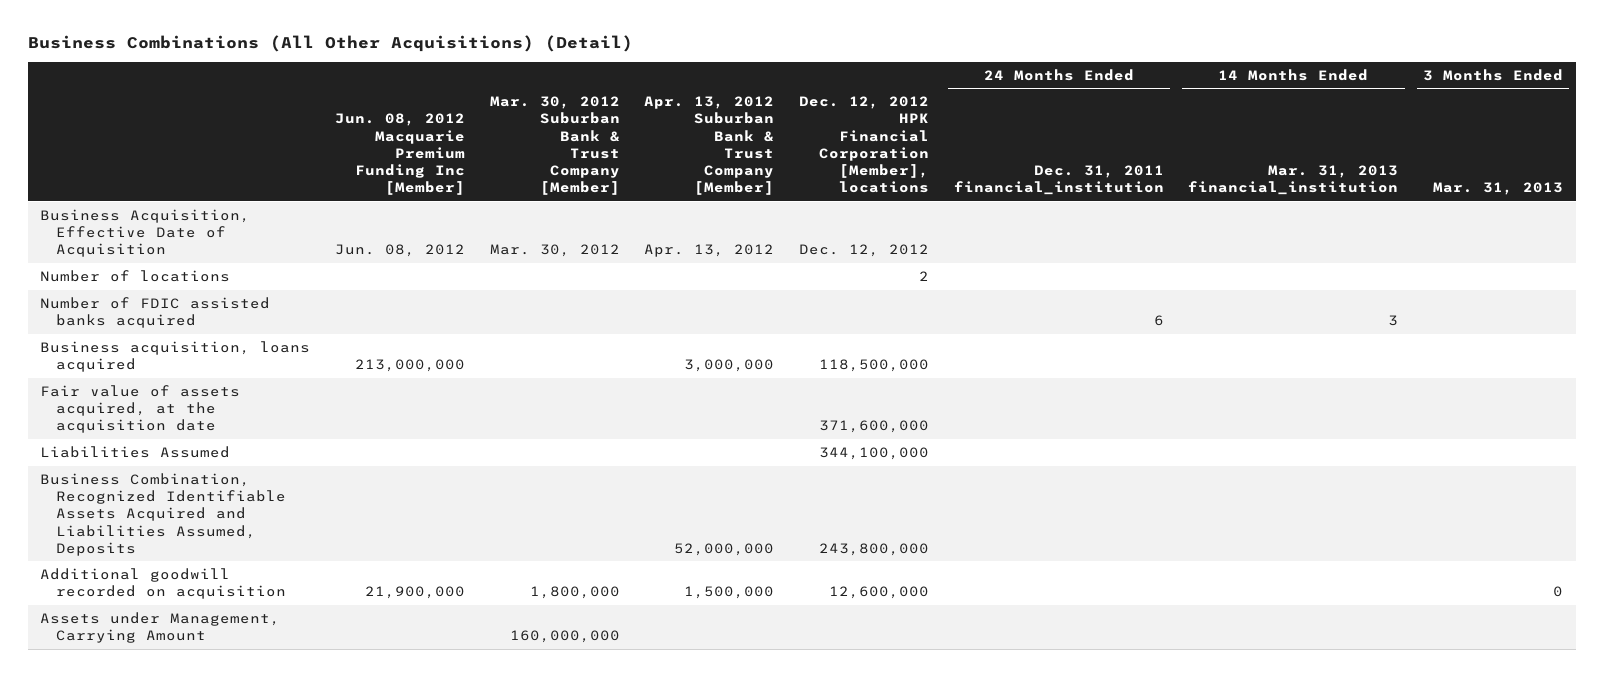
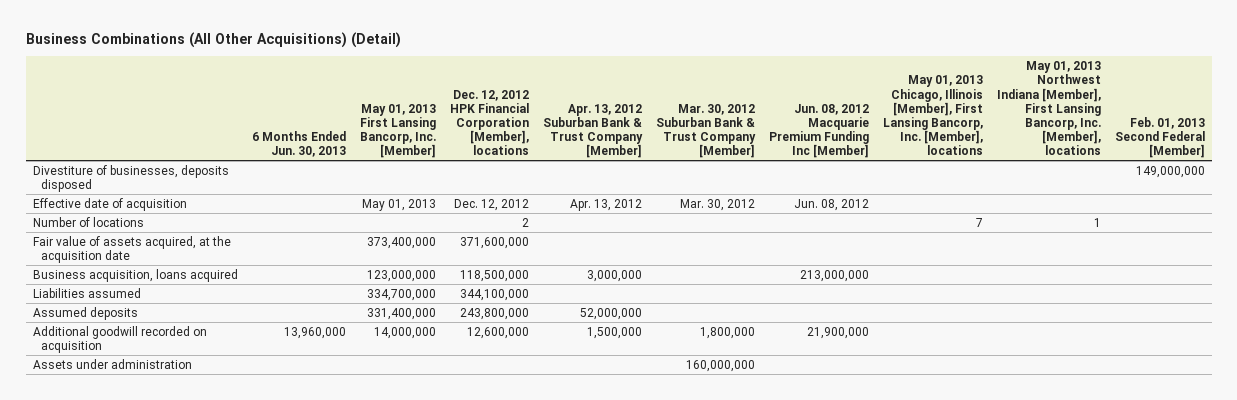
- | Jun. 08, 2012 Macquarie Premium Funding Inc [Member] | Mar. 30, 2012 Suburban Bank & Trust Company [Member] | Apr. 13, 2012 Suburban Bank & Trust Company [Member] | Dec. 12, 2012 HPK Financial Corporation [Member], locations | 24 Months Ended Dec. 31, 2011 financial_institution | 14 Months Ended Mar. 31, 2013 financial_institution | 3 Months Ended Mar. 31, 2013
+ | 6 Months Ended Jun. 30, 2013 | May 01, 2013 First Lansing Bancorp, Inc. [Member] | Dec. 12, 2012 HPK Financial Corporation [Member], locations | Apr. 13, 2012 Suburban Bank & Trust Company [Member] | Mar. 30, 2012 Suburban Bank & Trust Company [Member] | Jun. 08, 2012 Macquarie Premium Funding Inc [Member] | May 01, 2013 Chicago, Illinois [Member], First Lansing Bancorp, Inc. [Member], locations | May 01, 2013 Northwest Indiana [Member], First Lansing Bancorp, Inc. [Member], locations | Feb. 01, 2013 Second Federal [Member]
- Business Acquisition, Effective Date of Acquisition | Jun. 08, 2012 | Mar. 30, 2012 | Apr. 13, 2012 | Dec. 12, 2012 | | |
+ Divestiture of businesses, deposits disposed | | | | | | | | | 149,000,000
+ Effective date of acquisition | | May 01, 2013 | Dec. 12, 2012 | Apr. 13, 2012 | Mar. 30, 2012 | Jun. 08, 2012 | | |
- Number of FDIC assisted banks acquired | | | | | 6 | 3 |
- Liabilities Assumed | | | | 344,100,000 | | |
- Business Combination, Recognized Identifiable Assets Acquired and Liabilities Assumed, Deposits | | | 52,000,000 | 243,800,000 | | |
moved down: Business acquisition, loans acquired | | 123,000,000 | 118,500,000 | 3,000,000 | | 213,000,000 | | |
+ Liabilities assumed | | 334,700,000 | 344,100,000 | | | | | |
+ Assumed deposits | | 331,400,000 | 243,800,000 | 52,000,000 | | | | |
- Assets under Management, Carrying Amount | | 160,000,000 | | | | |
+ Assets under administration | | | | | 160,000,000 | | | |

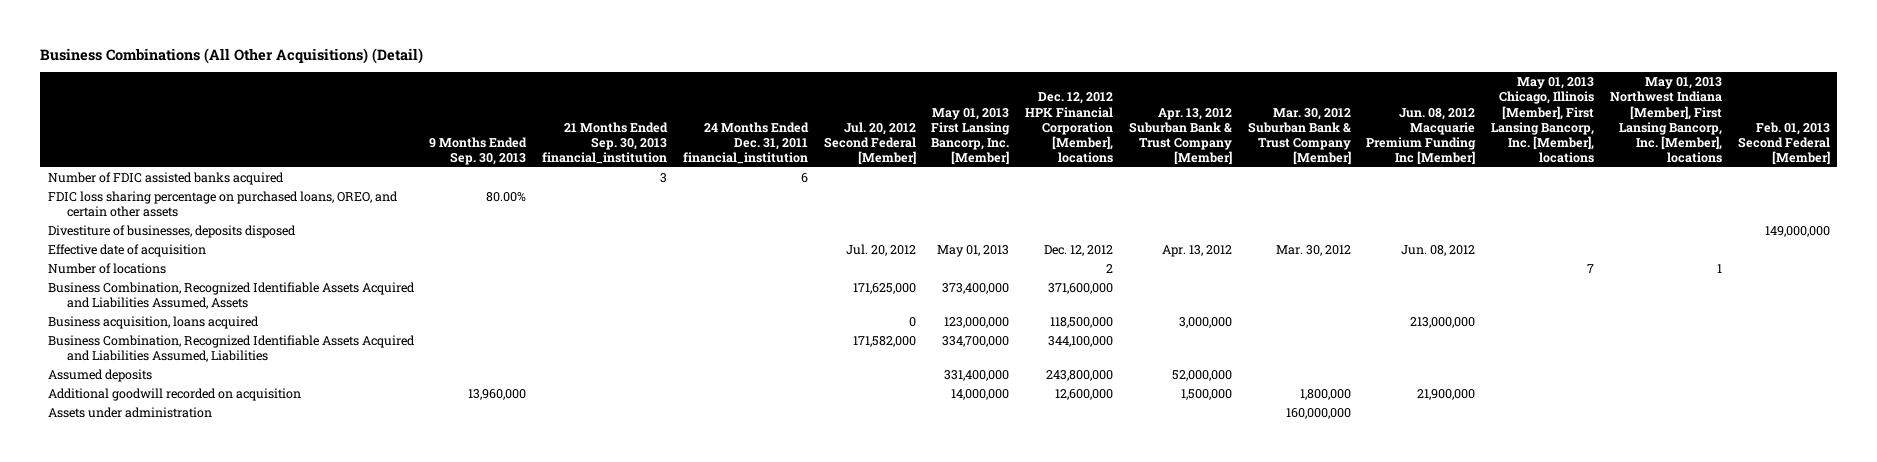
- | 6 Months Ended Jun. 30, 2013 | May 01, 2013 First Lansing Bancorp, Inc. [Member] | Dec. 12, 2012 HPK Financial Corporation [Member], locations | Apr. 13, 2012 Suburban Bank & Trust Company [Member] | Mar. 30, 2012 Suburban Bank & Trust Company [Member] | Jun. 08, 2012 Macquarie Premium Funding Inc [Member] | May 01, 2013 Chicago, Illinois [Member], First Lansing Bancorp, Inc. [Member], locations | May 01, 2013 Northwest Indiana [Member], First Lansing Bancorp, Inc. [Member], locations | Feb. 01, 2013 Second Federal [Member]
+ | 9 Months Ended Sep. 30, 2013 | 21 Months Ended Sep. 30, 2013 financial_institution | 24 Months Ended Dec. 31, 2011 financial_institution | Jul. 20, 2012 Second Federal [Member] | May 01, 2013 First Lansing Bancorp, Inc. [Member] | Dec. 12, 2012 HPK Financial Corporation [Member], locations | Apr. 13, 2012 Suburban Bank & Trust Company [Member] | Mar. 30, 2012 Suburban Bank & Trust Company [Member] | Jun. 08, 2012 Macquarie Premium Funding Inc [Member] | May 01, 2013 Chicago, Illinois [Member], First Lansing Bancorp, Inc. [Member], locations | May 01, 2013 Northwest Indiana [Member], First Lansing Bancorp, Inc. [Member], locations | Feb. 01, 2013 Second Federal [Member]
+ Number of FDIC assisted banks acquired | | 3 | 6 | | | | | | | | |
+ FDIC loss sharing percentage on purchased loans, OREO, and certain other assets | 80.00% | | | | | | | | | | |
- Fair value of assets acquired, at the acquisition date | | 373,400,000 | 371,600,000 | | | | | |
+ Business Combination, Recognized Identifiable Assets Acquired and Liabilities Assumed, Assets | | | | 171,625,000 | 373,400,000 | 371,600,000 | | | | | |
- Liabilities assumed | | 334,700,000 | 344,100,000 | | | | | |
+ Business Combination, Recognized Identifiable Assets Acquired and Liabilities Assumed, Liabilities | | | | 171,582,000 | 334,700,000 | 344,100,000 | | | | | |

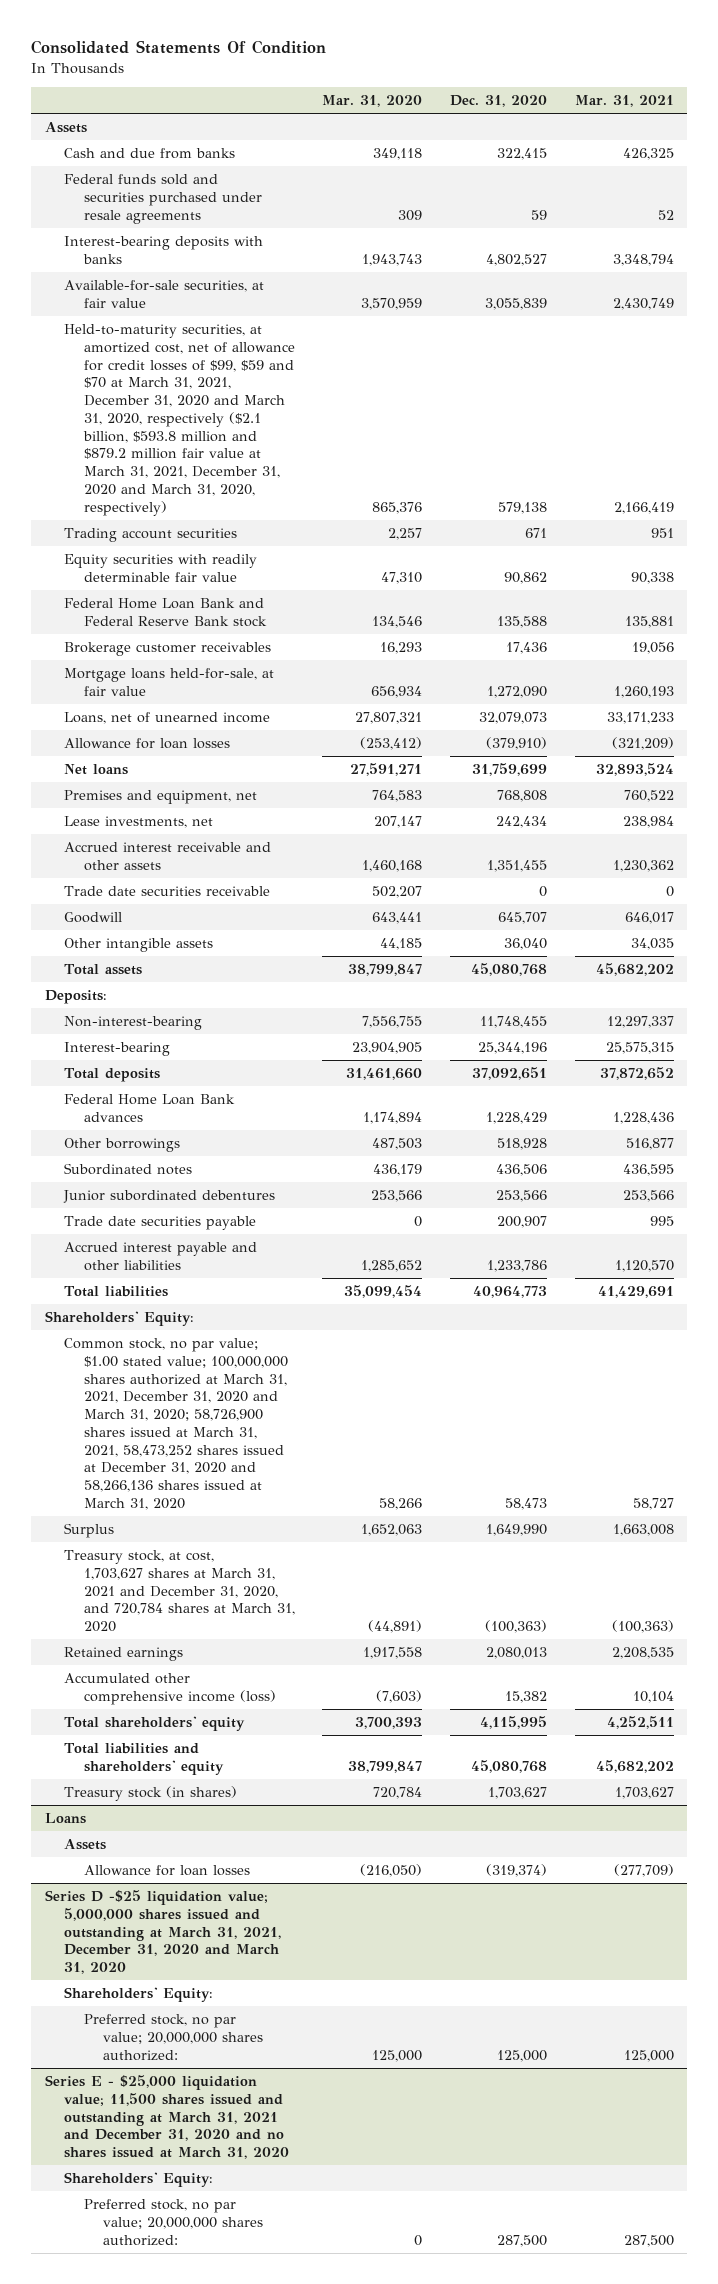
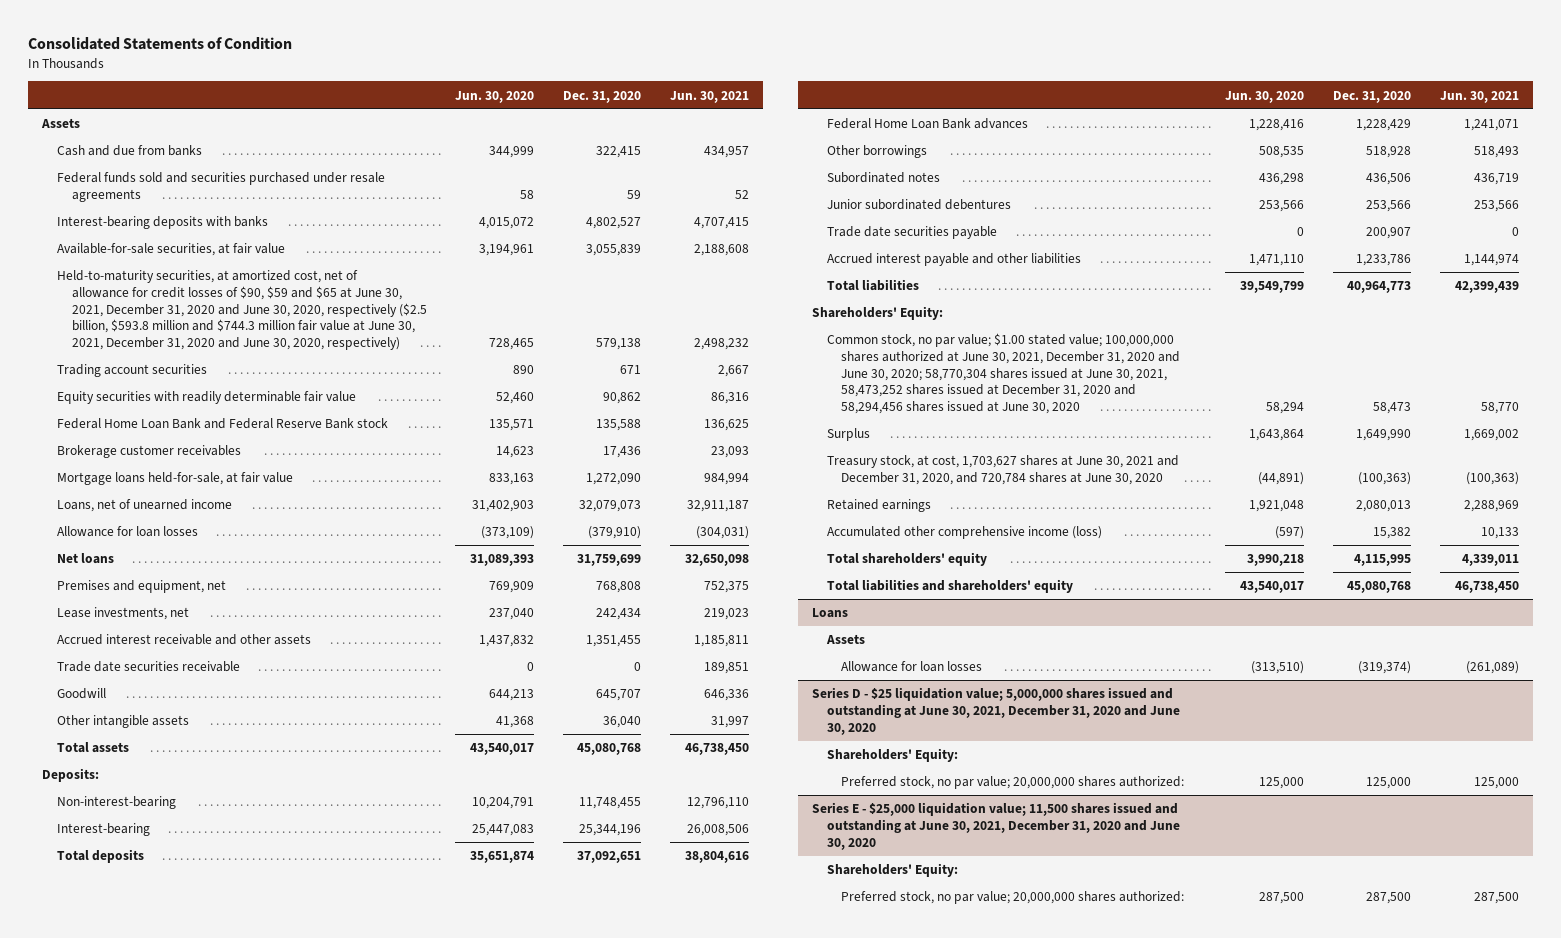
- Consolidated Statements Of Condition
+ Consolidated Statements of Condition
- | Mar. 31, 2020 | Dec. 31, 2020 | Mar. 31, 2021
+ | Jun. 30, 2020 | Dec. 31, 2020 | Jun. 30, 2021
- Held-to-maturity securities, at amortized cost, net of allowance for credit losses of $99, $59 and $70 at March 31, 2021, December 31, 2020 and March 31, 2020, respectively ($2.1 billion, $593.8 million and $879.2 million fair value at March 31, 2021, December 31, 2020 and March 31, 2020, respectively) | 865,376 | 579,138 | 2,166,419
+ Held-to-maturity securities, at amortized cost, net of allowance for credit losses of $90, $59 and $65 at June 30, 2021, December 31, 2020 and June 30, 2020, respectively ($2.5 billion, $593.8 million and $744.3 million fair value at June 30, 2021, December 31, 2020 and June 30, 2020, respectively) | 728,465 | 579,138 | 2,498,232
- Common stock, no par value; $1.00 stated value; 100,000,000 shares authorized at March 31, 2021, December 31, 2020 and March 31, 2020; 58,726,900 shares issued at March 31, 2021, 58,473,252 shares issued at December 31, 2020 and 58,266,136 shares issued at March 31, 2020 | 58,266 | 58,473 | 58,727
+ Common stock, no par value; $1.00 stated value; 100,000,000 shares authorized at June 30, 2021, December 31, 2020 and June 30, 2020; 58,770,304 shares issued at June 30, 2021, 58,473,252 shares issued at December 31, 2020 and 58,294,456 shares issued at June 30, 2020 | 58,294 | 58,473 | 58,770
- Treasury stock, at cost, 1,703,627 shares at March 31, 2021 and December 31, 2020, and 720,784 shares at March 31, 2020 | (44,891) | (100,363) | (100,363)
+ Treasury stock, at cost, 1,703,627 shares at June 30, 2021 and December 31, 2020, and 720,784 shares at June 30, 2020 | (44,891) | (100,363) | (100,363)
- Treasury stock (in shares) | 720,784 | 1,703,627 | 1,703,627
- Series D -$25 liquidation value; 5,000,000 shares issued and outstanding at March 31, 2021, December 31, 2020 and March 31, 2020
+ Series D - $25 liquidation value; 5,000,000 shares issued and outstanding at June 30, 2021, December 31, 2020 and June 30, 2020
- Series E - $25,000 liquidation value; 11,500 shares issued and outstanding at March 31, 2021 and December 31, 2020 and no shares issued at March 31, 2020
+ Series E - $25,000 liquidation value; 11,500 shares issued and outstanding at June 30, 2021, December 31, 2020 and June 30, 2020

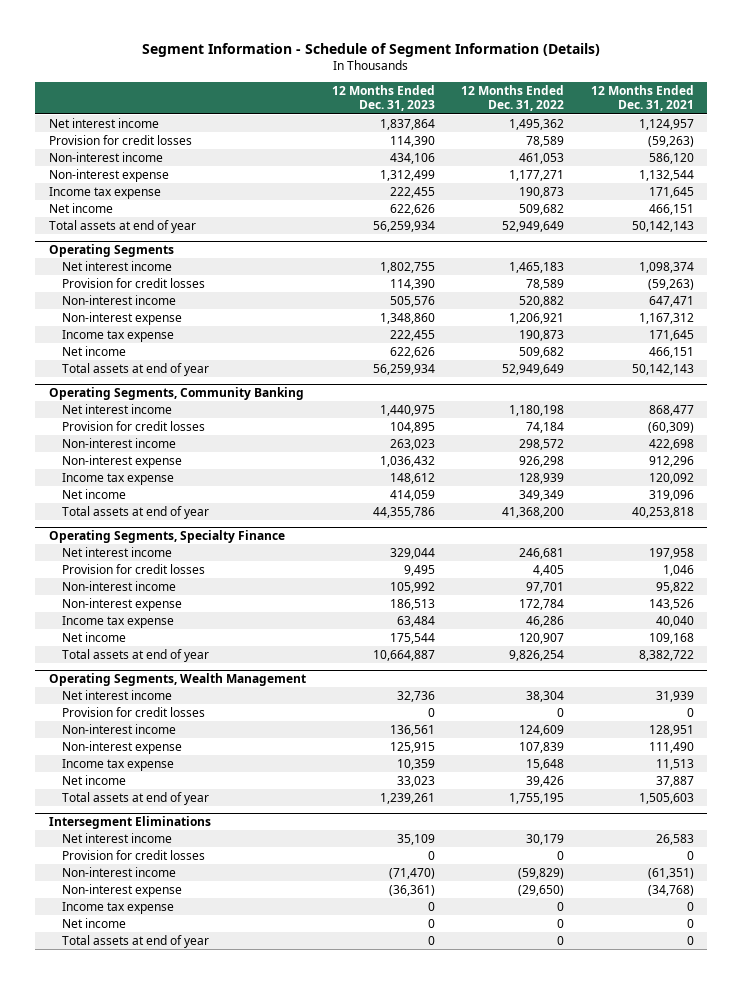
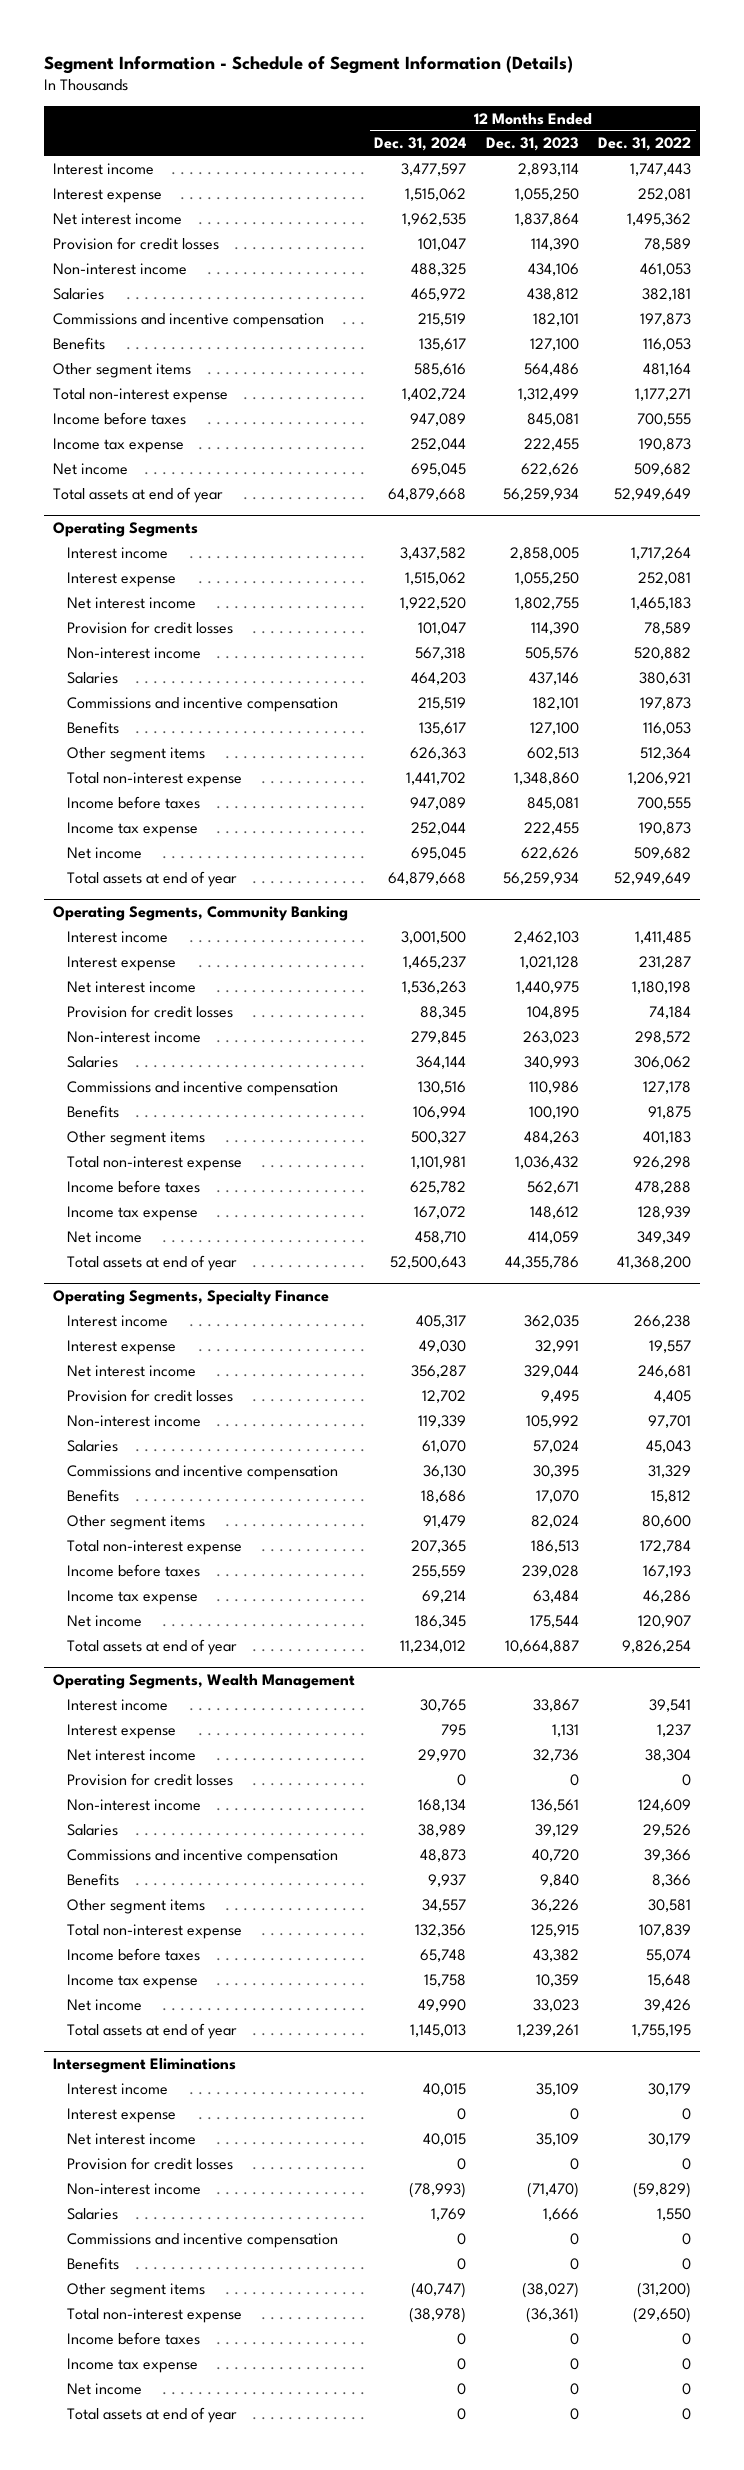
- | 12 Months Ended Dec. 31, 2023 | 12 Months Ended Dec. 31, 2022 | 12 Months Ended Dec. 31, 2021
+ | 12 Months Ended Dec. 31, 2024 | 12 Months Ended Dec. 31, 2023 | 12 Months Ended Dec. 31, 2022
+ Interest income | 3,477,597 | 2,893,114 | 1,747,443
+ Interest expense | 1,515,062 | 1,055,250 | 252,081
- Non-interest expense | 1,312,499 | 1,177,271 | 1,132,544
+ Salaries | 465,972 | 438,812 | 382,181
+ Commissions and incentive compensation | 215,519 | 182,101 | 197,873
+ Benefits | 135,617 | 127,100 | 116,053
+ Other segment items | 585,616 | 564,486 | 481,164
+ Total non-interest expense | 1,402,724 | 1,312,499 | 1,177,271
+ Income before taxes | 947,089 | 845,081 | 700,555
@ Operating Segments
+ Interest income | 3,437,582 | 2,858,005 | 1,717,264
+ Interest expense | 1,515,062 | 1,055,250 | 252,081
- Non-interest expense | 1,348,860 | 1,206,921 | 1,167,312
+ Salaries | 464,203 | 437,146 | 380,631
+ Commissions and incentive compensation | 215,519 | 182,101 | 197,873
+ Benefits | 135,617 | 127,100 | 116,053
+ Other segment items | 626,363 | 602,513 | 512,364
+ Total non-interest expense | 1,441,702 | 1,348,860 | 1,206,921
+ Income before taxes | 947,089 | 845,081 | 700,555
@ Operating Segments, Community Banking
+ Interest income | 3,001,500 | 2,462,103 | 1,411,485
+ Interest expense | 1,465,237 | 1,021,128 | 231,287
- Non-interest expense | 1,036,432 | 926,298 | 912,296
+ Salaries | 364,144 | 340,993 | 306,062
+ Commissions and incentive compensation | 130,516 | 110,986 | 127,178
+ Benefits | 106,994 | 100,190 | 91,875
+ Other segment items | 500,327 | 484,263 | 401,183
+ Total non-interest expense | 1,101,981 | 1,036,432 | 926,298
+ Income before taxes | 625,782 | 562,671 | 478,288
@ Operating Segments, Specialty Finance
+ Interest income | 405,317 | 362,035 | 266,238
+ Interest expense | 49,030 | 32,991 | 19,557
- Non-interest expense | 186,513 | 172,784 | 143,526
+ Salaries | 61,070 | 57,024 | 45,043
+ Commissions and incentive compensation | 36,130 | 30,395 | 31,329
+ Benefits | 18,686 | 17,070 | 15,812
+ Other segment items | 91,479 | 82,024 | 80,600
+ Total non-interest expense | 207,365 | 186,513 | 172,784
+ Income before taxes | 255,559 | 239,028 | 167,193
@ Operating Segments, Wealth Management
+ Interest income | 30,765 | 33,867 | 39,541
+ Interest expense | 795 | 1,131 | 1,237
- Non-interest expense | 125,915 | 107,839 | 111,490
+ Salaries | 38,989 | 39,129 | 29,526
+ Commissions and incentive compensation | 48,873 | 40,720 | 39,366
+ Benefits | 9,937 | 9,840 | 8,366
+ Other segment items | 34,557 | 36,226 | 30,581
+ Total non-interest expense | 132,356 | 125,915 | 107,839
+ Income before taxes | 65,748 | 43,382 | 55,074
@ Intersegment Eliminations
+ Interest income | 40,015 | 35,109 | 30,179
+ Interest expense | 0 | 0 | 0
- Non-interest expense | (36,361) | (29,650) | (34,768)
+ Salaries | 1,769 | 1,666 | 1,550
+ Commissions and incentive compensation | 0 | 0 | 0
+ Benefits | 0 | 0 | 0
+ Other segment items | (40,747) | (38,027) | (31,200)
+ Total non-interest expense | (38,978) | (36,361) | (29,650)
+ Income before taxes | 0 | 0 | 0

